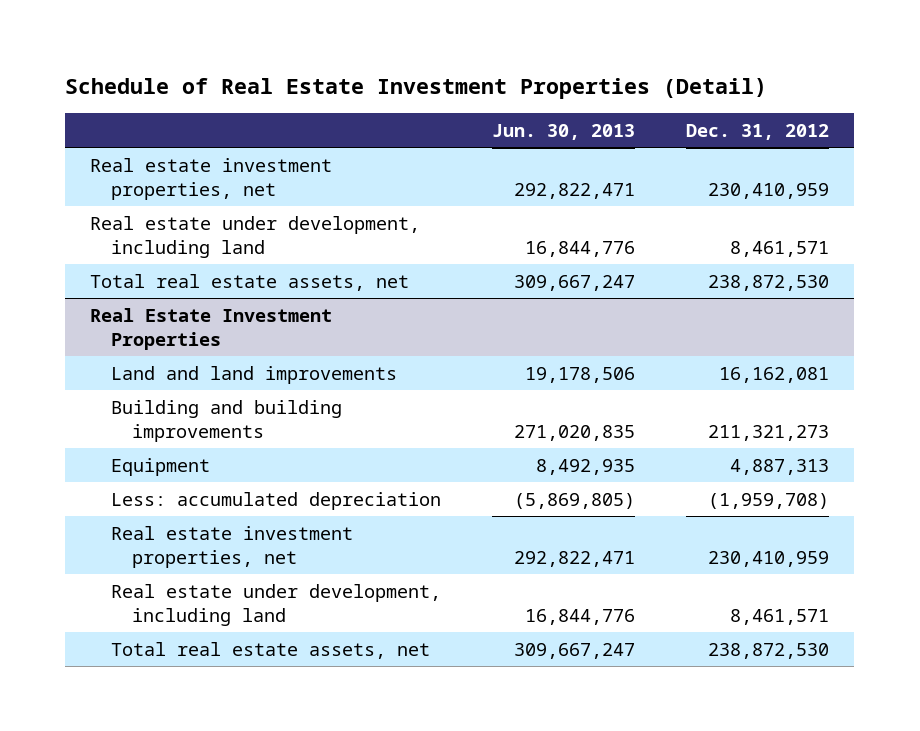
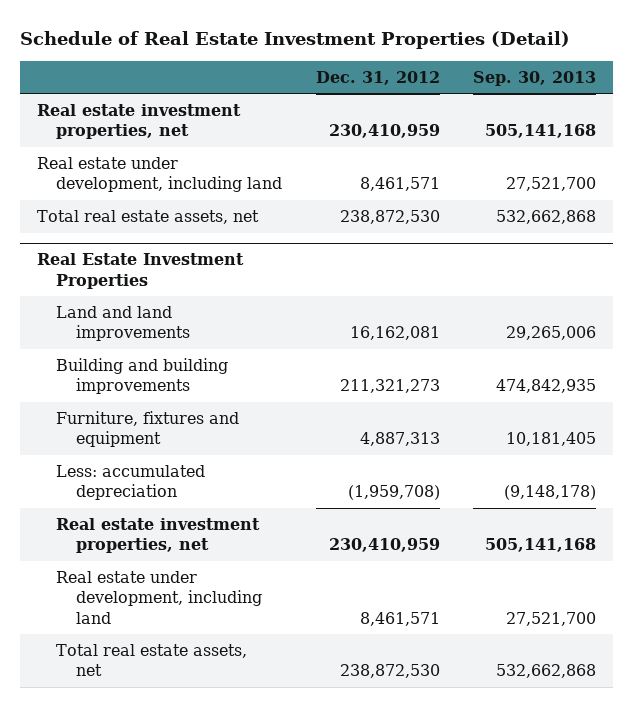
- | Jun. 30, 2013 | Dec. 31, 2012
+ | Dec. 31, 2012 | Sep. 30, 2013
@ Real Estate Investment Properties
- Equipment | 8,492,935 | 4,887,313
+ Furniture, fixtures and equipment | 4,887,313 | 10,181,405

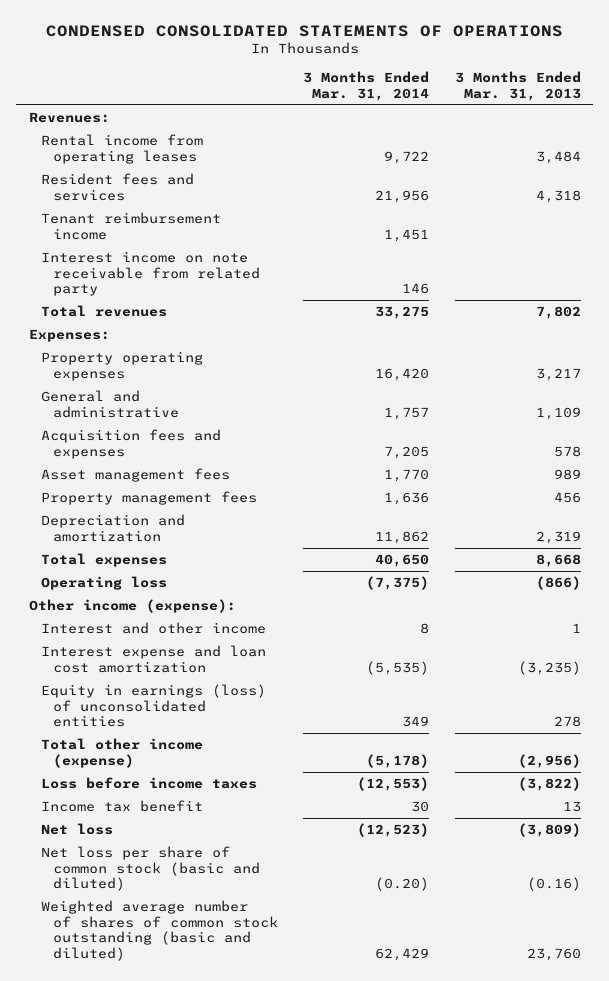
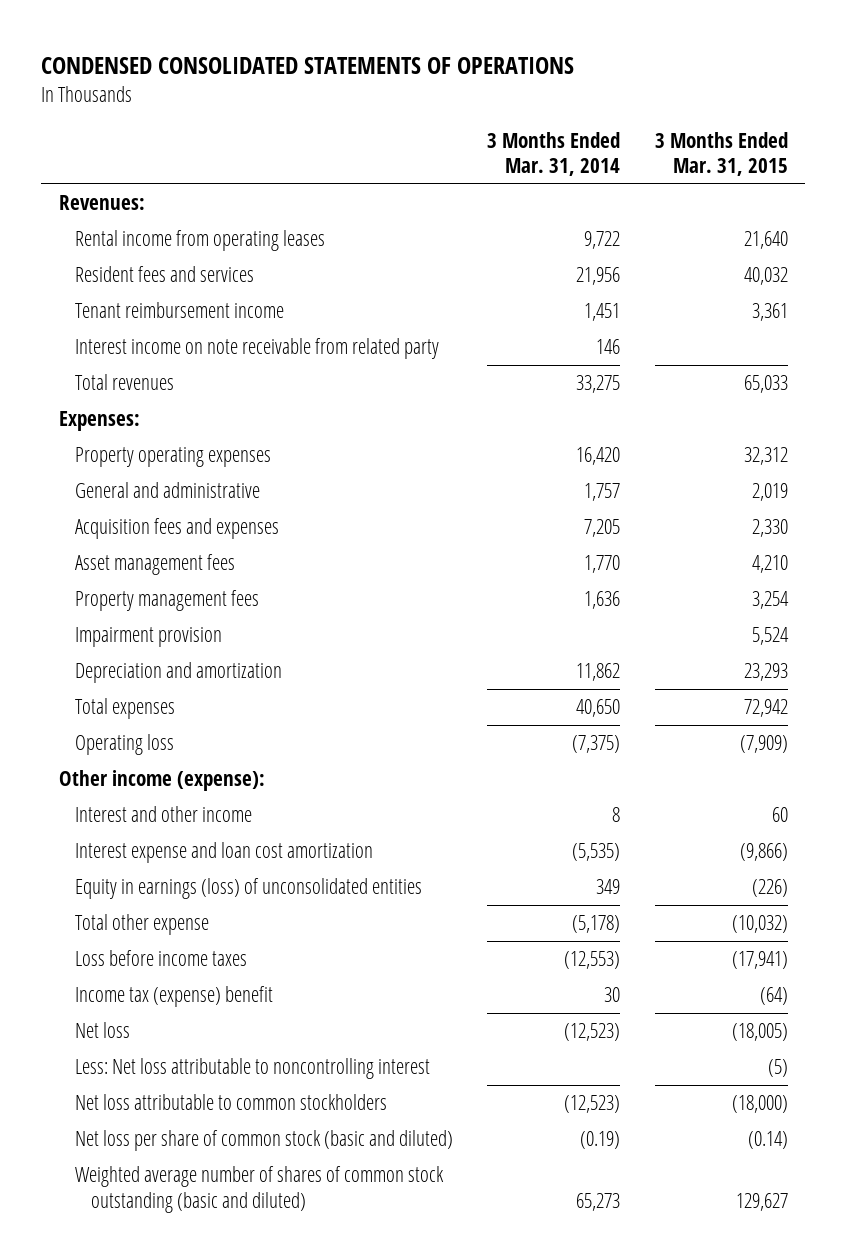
- | 3 Months Ended Mar. 31, 2014 | 3 Months Ended Mar. 31, 2013
+ | 3 Months Ended Mar. 31, 2014 | 3 Months Ended Mar. 31, 2015
+ Impairment provision | | 5,524
- Total other income (expense) | (5,178) | (2,956)
+ Total other expense | (5,178) | (10,032)
- Income tax benefit | 30 | 13
+ Income tax (expense) benefit | 30 | (64)
- Net loss per share of common stock (basic and diluted) | (0.20) | (0.16)
- Weighted average number of shares of common stock outstanding (basic and diluted) | 62,429 | 23,760
+ Less: Net loss attributable to noncontrolling interest | | (5)
+ Net loss attributable to common stockholders | (12,523) | (18,000)
+ Net loss per share of common stock (basic and diluted) | (0.19) | (0.14)
+ Weighted average number of shares of common stock outstanding (basic and diluted) | 65,273 | 129,627

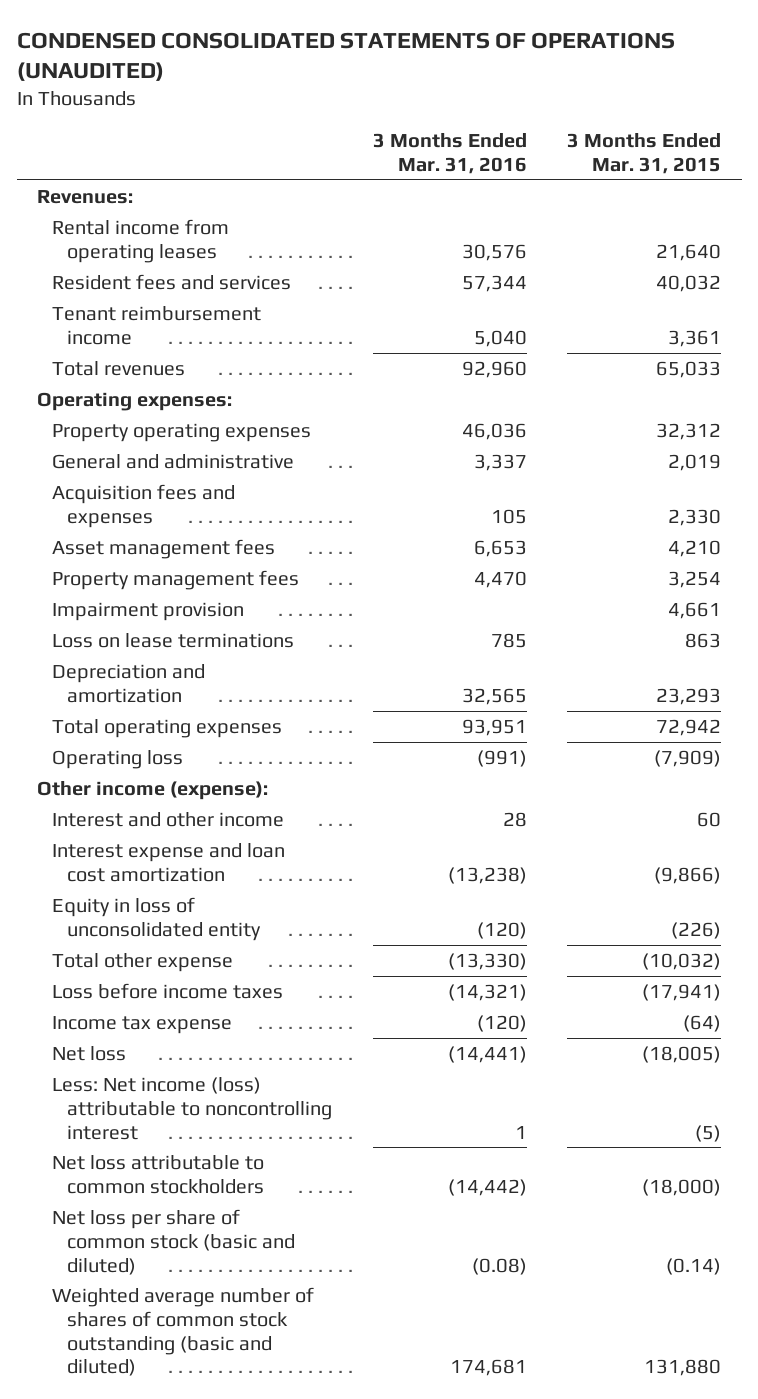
- CONDENSED CONSOLIDATED STATEMENTS OF OPERATIONS
+ CONDENSED CONSOLIDATED STATEMENTS OF OPERATIONS (UNAUDITED)
- | 3 Months Ended Mar. 31, 2014 | 3 Months Ended Mar. 31, 2015
+ | 3 Months Ended Mar. 31, 2016 | 3 Months Ended Mar. 31, 2015
- Interest income on note receivable from related party | 146 |
- Expenses:
+ Operating expenses:
- Impairment provision | | 5,524
+ Impairment provision | | 4,661
+ Loss on lease terminations | 785 | 863
- Total expenses | 40,650 | 72,942
+ Total operating expenses | 93,951 | 72,942
- Equity in earnings (loss) of unconsolidated entities | 349 | (226)
+ Equity in loss of unconsolidated entity | (120) | (226)
- Income tax (expense) benefit | 30 | (64)
+ Income tax expense | (120) | (64)
- Less: Net loss attributable to noncontrolling interest | | (5)
+ Less: Net income (loss) attributable to noncontrolling interest | 1 | (5)
- Weighted average number of shares of common stock outstanding (basic and diluted) | 65,273 | 129,627
+ Weighted average number of shares of common stock outstanding (basic and diluted) | 174,681 | 131,880

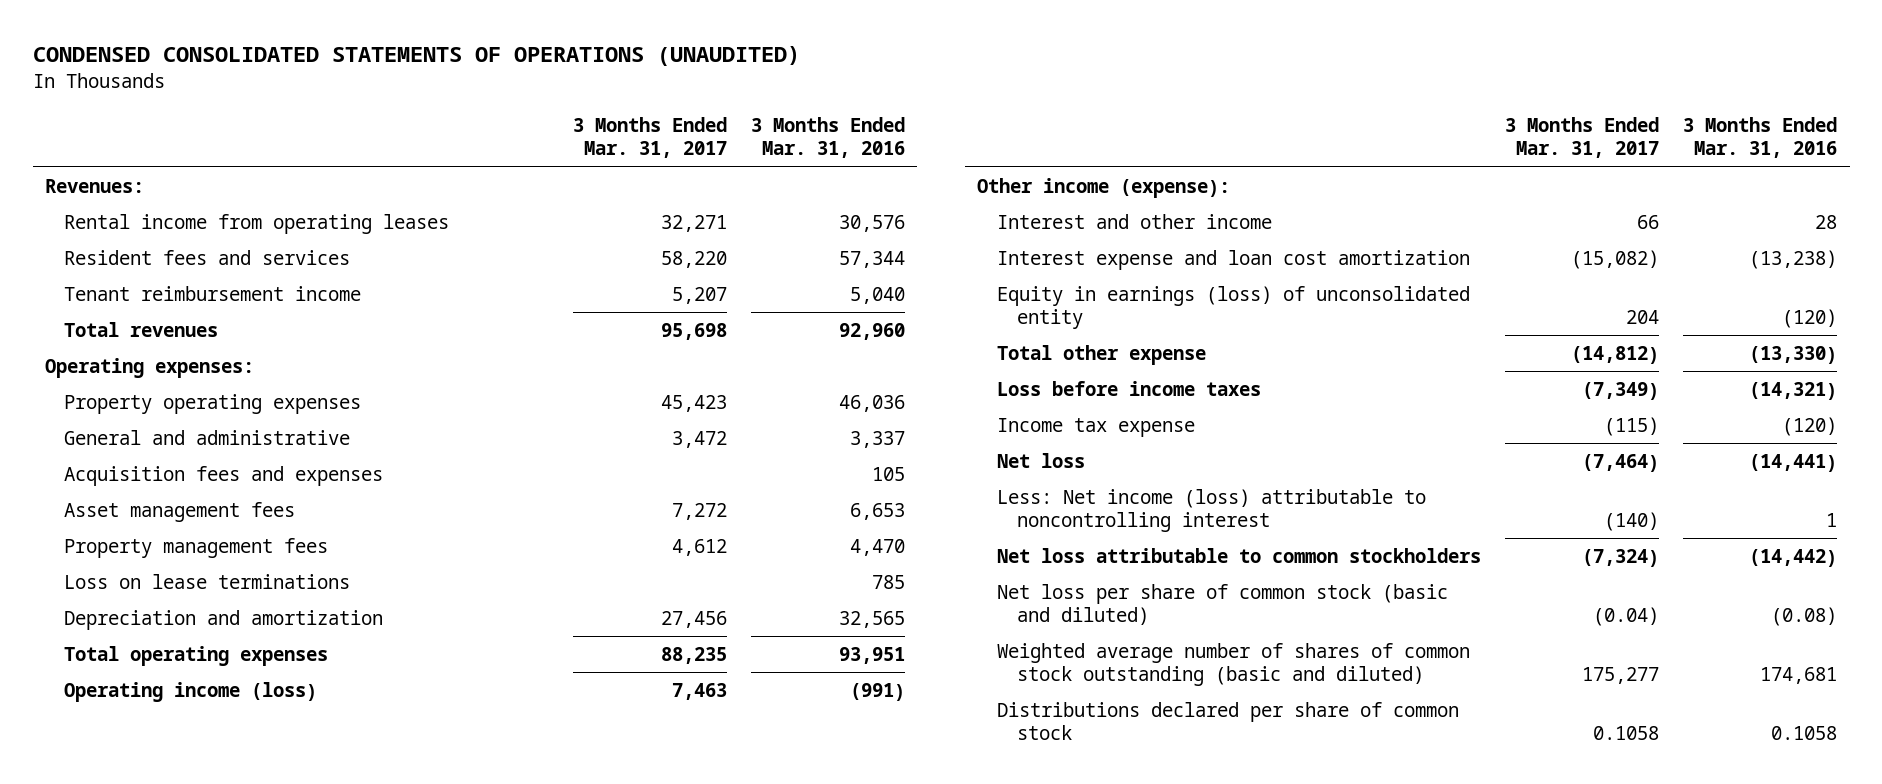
- | 3 Months Ended Mar. 31, 2016 | 3 Months Ended Mar. 31, 2015
+ | 3 Months Ended Mar. 31, 2017 | 3 Months Ended Mar. 31, 2016
- Impairment provision | | 4,661
- Operating loss | (991) | (7,909)
+ Operating income (loss) | 7,463 | (991)
- Equity in loss of unconsolidated entity | (120) | (226)
+ Equity in earnings (loss) of unconsolidated entity | 204 | (120)
+ Distributions declared per share of common stock | 0.1058 | 0.1058

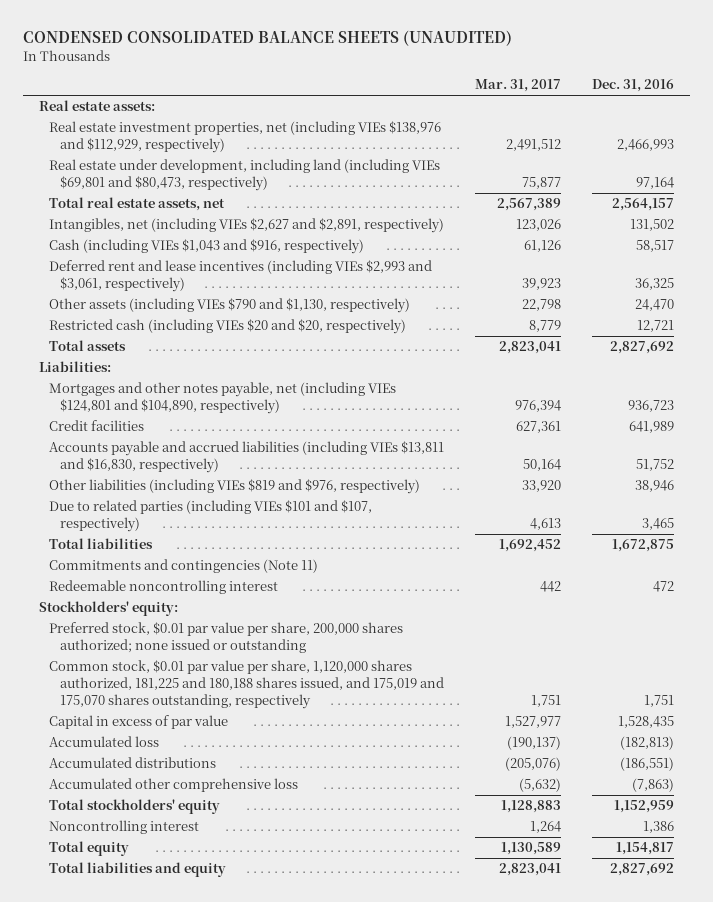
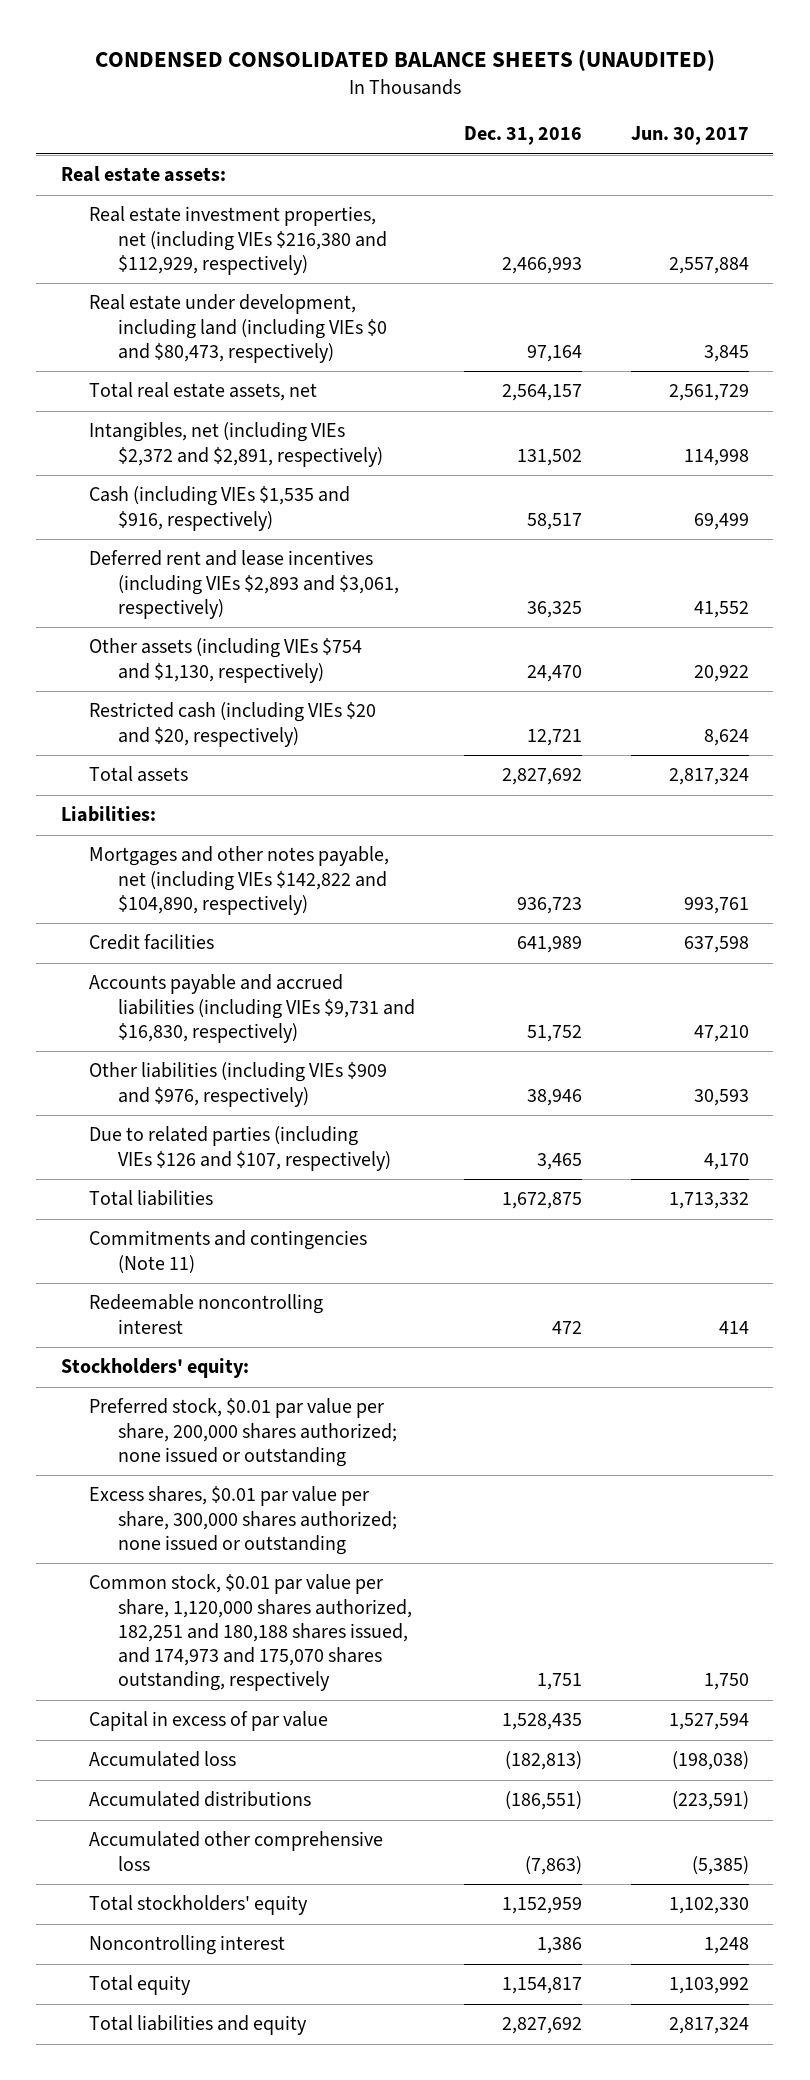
- | Mar. 31, 2017 | Dec. 31, 2016
+ | Dec. 31, 2016 | Jun. 30, 2017
- Real estate investment properties, net (including VIEs $138,976 and $112,929, respectively) | 2,491,512 | 2,466,993
- Real estate under development, including land (including VIEs $69,801 and $80,473, respectively) | 75,877 | 97,164
+ Real estate investment properties, net (including VIEs $216,380 and $112,929, respectively) | 2,466,993 | 2,557,884
+ Real estate under development, including land (including VIEs $0 and $80,473, respectively) | 97,164 | 3,845
- Intangibles, net (including VIEs $2,627 and $2,891, respectively) | 123,026 | 131,502
- Cash (including VIEs $1,043 and $916, respectively) | 61,126 | 58,517
- Deferred rent and lease incentives (including VIEs $2,993 and $3,061, respectively) | 39,923 | 36,325
- Other assets (including VIEs $790 and $1,130, respectively) | 22,798 | 24,470
+ Intangibles, net (including VIEs $2,372 and $2,891, respectively) | 131,502 | 114,998
+ Cash (including VIEs $1,535 and $916, respectively) | 58,517 | 69,499
+ Deferred rent and lease incentives (including VIEs $2,893 and $3,061, respectively) | 36,325 | 41,552
+ Other assets (including VIEs $754 and $1,130, respectively) | 24,470 | 20,922
- Mortgages and other notes payable, net (including VIEs $124,801 and $104,890, respectively) | 976,394 | 936,723
+ Mortgages and other notes payable, net (including VIEs $142,822 and $104,890, respectively) | 936,723 | 993,761
- Accounts payable and accrued liabilities (including VIEs $13,811 and $16,830, respectively) | 50,164 | 51,752
- Other liabilities (including VIEs $819 and $976, respectively) | 33,920 | 38,946
- Due to related parties (including VIEs $101 and $107, respectively) | 4,613 | 3,465
+ Accounts payable and accrued liabilities (including VIEs $9,731 and $16,830, respectively) | 51,752 | 47,210
+ Other liabilities (including VIEs $909 and $976, respectively) | 38,946 | 30,593
+ Due to related parties (including VIEs $126 and $107, respectively) | 3,465 | 4,170
- Common stock, $0.01 par value per share, 1,120,000 shares authorized, 181,225 and 180,188 shares issued, and 175,019 and 175,070 shares outstanding, respectively | 1,751 | 1,751
+ Excess shares, $0.01 par value per share, 300,000 shares authorized; none issued or outstanding
+ Common stock, $0.01 par value per share, 1,120,000 shares authorized, 182,251 and 180,188 shares issued, and 174,973 and 175,070 shares outstanding, respectively | 1,751 | 1,750

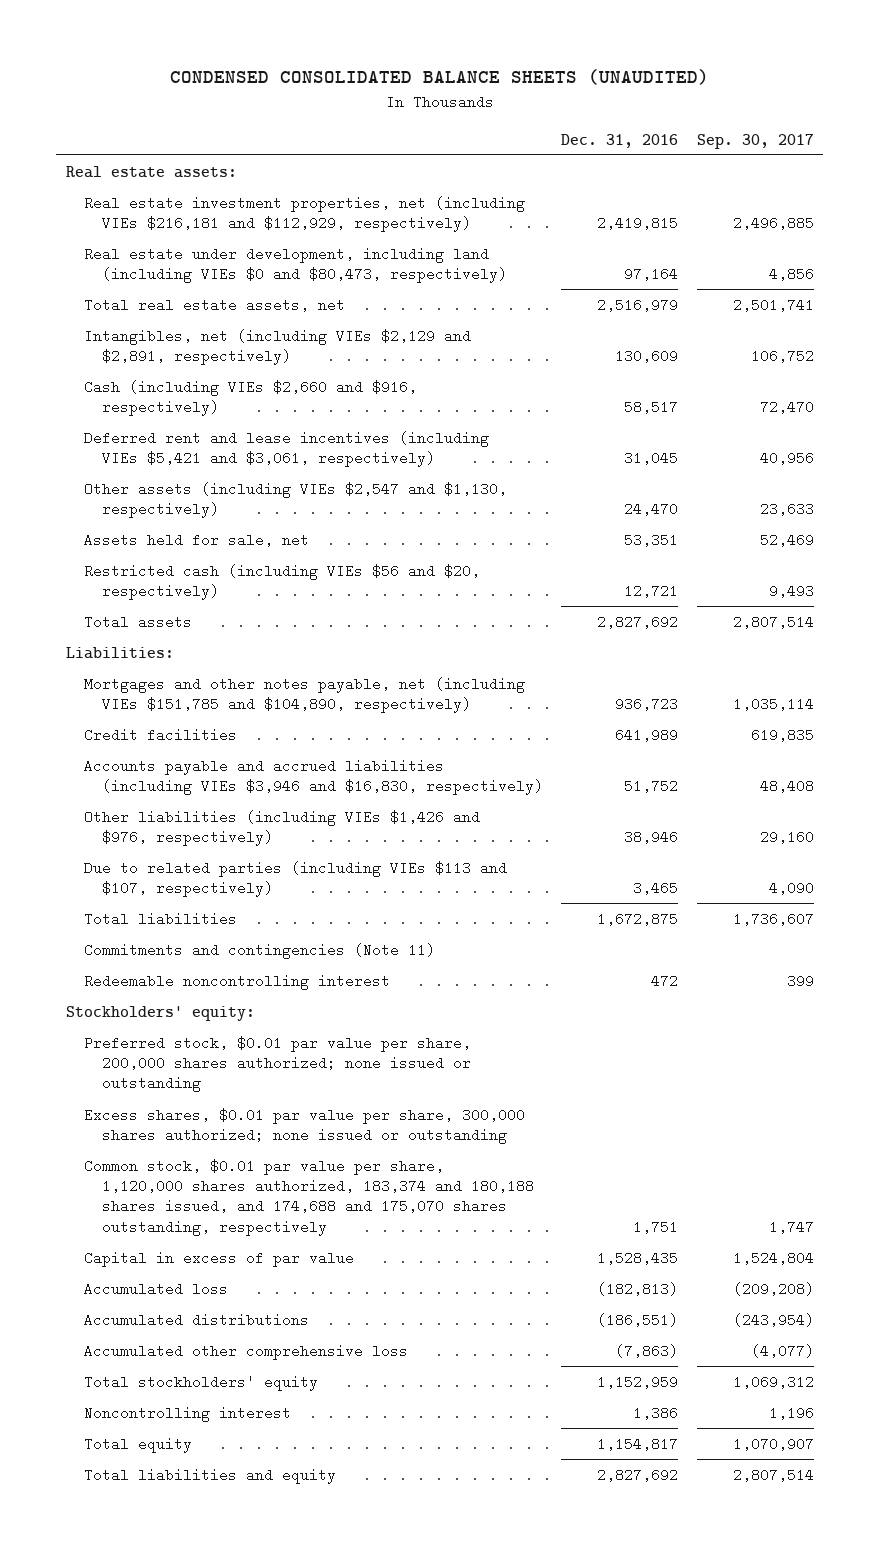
- | Dec. 31, 2016 | Jun. 30, 2017
+ | Dec. 31, 2016 | Sep. 30, 2017
- Real estate investment properties, net (including VIEs $216,380 and $112,929, respectively) | 2,466,993 | 2,557,884
+ Real estate investment properties, net (including VIEs $216,181 and $112,929, respectively) | 2,419,815 | 2,496,885
- Total real estate assets, net | 2,564,157 | 2,561,729
- Intangibles, net (including VIEs $2,372 and $2,891, respectively) | 131,502 | 114,998
- Cash (including VIEs $1,535 and $916, respectively) | 58,517 | 69,499
- Deferred rent and lease incentives (including VIEs $2,893 and $3,061, respectively) | 36,325 | 41,552
- Other assets (including VIEs $754 and $1,130, respectively) | 24,470 | 20,922
- Restricted cash (including VIEs $20 and $20, respectively) | 12,721 | 8,624
+ Total real estate assets, net | 2,516,979 | 2,501,741
+ Intangibles, net (including VIEs $2,129 and $2,891, respectively) | 130,609 | 106,752
+ Cash (including VIEs $2,660 and $916, respectively) | 58,517 | 72,470
+ Deferred rent and lease incentives (including VIEs $5,421 and $3,061, respectively) | 31,045 | 40,956
+ Other assets (including VIEs $2,547 and $1,130, respectively) | 24,470 | 23,633
+ Assets held for sale, net | 53,351 | 52,469
+ Restricted cash (including VIEs $56 and $20, respectively) | 12,721 | 9,493
- Mortgages and other notes payable, net (including VIEs $142,822 and $104,890, respectively) | 936,723 | 993,761
+ Mortgages and other notes payable, net (including VIEs $151,785 and $104,890, respectively) | 936,723 | 1,035,114
- Accounts payable and accrued liabilities (including VIEs $9,731 and $16,830, respectively) | 51,752 | 47,210
- Other liabilities (including VIEs $909 and $976, respectively) | 38,946 | 30,593
- Due to related parties (including VIEs $126 and $107, respectively) | 3,465 | 4,170
+ Accounts payable and accrued liabilities (including VIEs $3,946 and $16,830, respectively) | 51,752 | 48,408
+ Other liabilities (including VIEs $1,426 and $976, respectively) | 38,946 | 29,160
+ Due to related parties (including VIEs $113 and $107, respectively) | 3,465 | 4,090
- Common stock, $0.01 par value per share, 1,120,000 shares authorized, 182,251 and 180,188 shares issued, and 174,973 and 175,070 shares outstanding, respectively | 1,751 | 1,750
+ Common stock, $0.01 par value per share, 1,120,000 shares authorized, 183,374 and 180,188 shares issued, and 174,688 and 175,070 shares outstanding, respectively | 1,751 | 1,747

